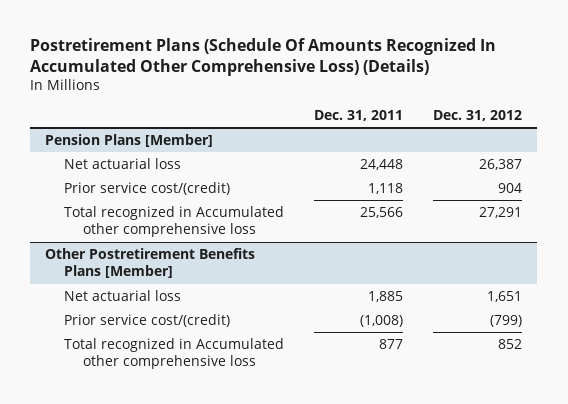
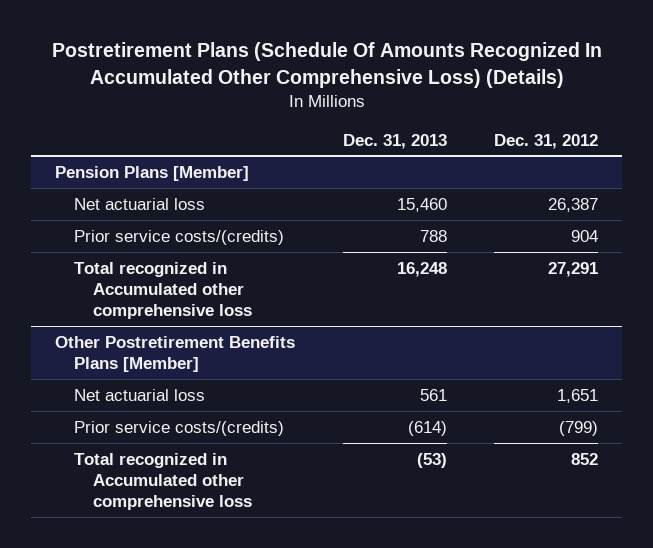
- | Dec. 31, 2011 | Dec. 31, 2012
+ | Dec. 31, 2013 | Dec. 31, 2012
@ Pension Plans [Member]
- Prior service cost/(credit) | 1,118 | 904
+ Prior service costs/(credits) | 788 | 904
@ Other Postretirement Benefits Plans [Member]
- Prior service cost/(credit) | (1,008) | (799)
+ Prior service costs/(credits) | (614) | (799)

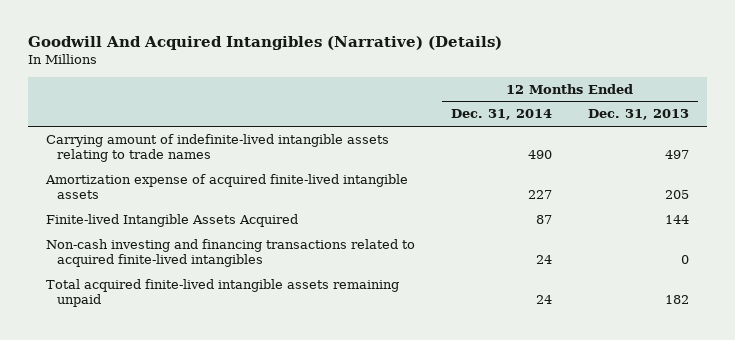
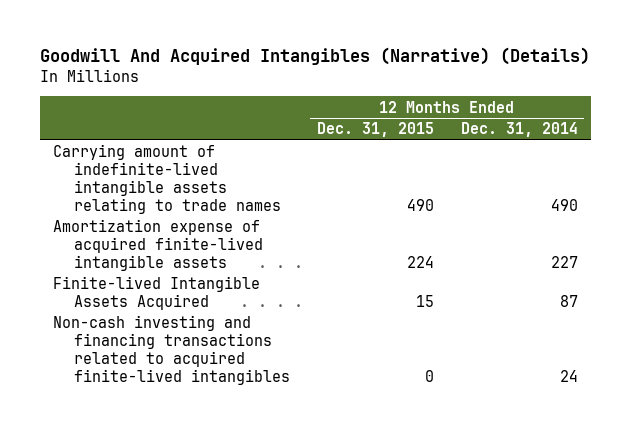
- | 12 Months Ended Dec. 31, 2014 | 12 Months Ended Dec. 31, 2013
+ | 12 Months Ended Dec. 31, 2015 | 12 Months Ended Dec. 31, 2014
- Total acquired finite-lived intangible assets remaining unpaid | 24 | 182

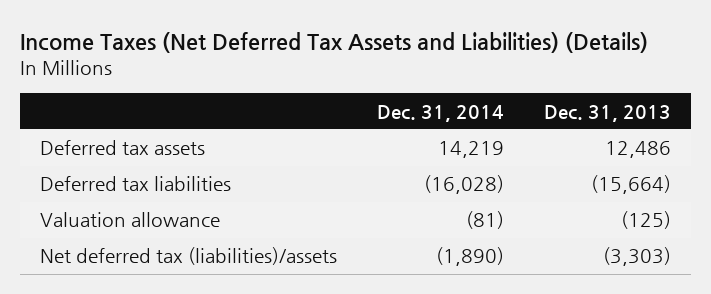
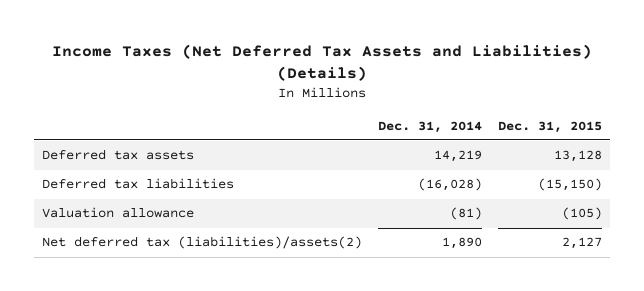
- | Dec. 31, 2014 | Dec. 31, 2013
+ | Dec. 31, 2014 | Dec. 31, 2015
- Net deferred tax (liabilities)/assets | (1,890) | (3,303)
+ Net deferred tax (liabilities)/assets(2) | 1,890 | 2,127

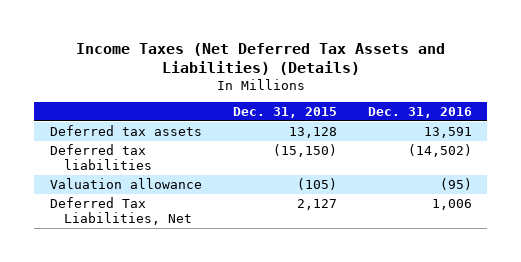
- | Dec. 31, 2014 | Dec. 31, 2015
+ | Dec. 31, 2015 | Dec. 31, 2016
- Net deferred tax (liabilities)/assets(2) | 1,890 | 2,127
+ Deferred Tax Liabilities, Net | 2,127 | 1,006

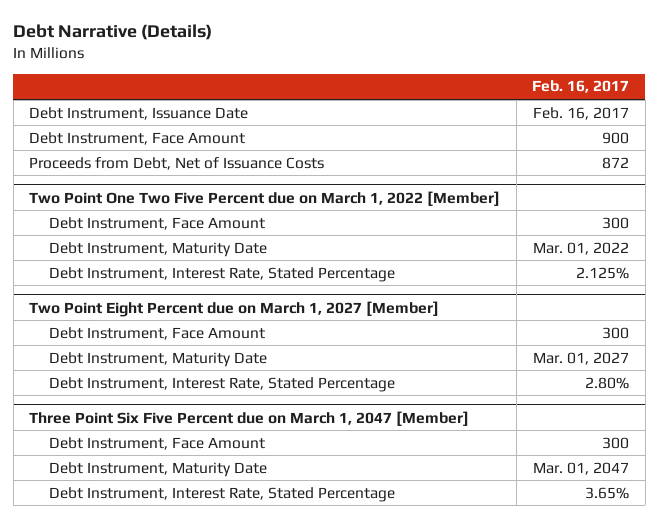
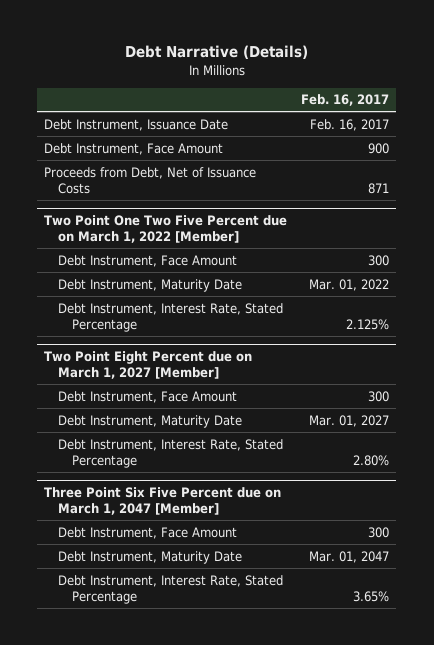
- Proceeds from Debt, Net of Issuance Costs | 872
+ Proceeds from Debt, Net of Issuance Costs | 871

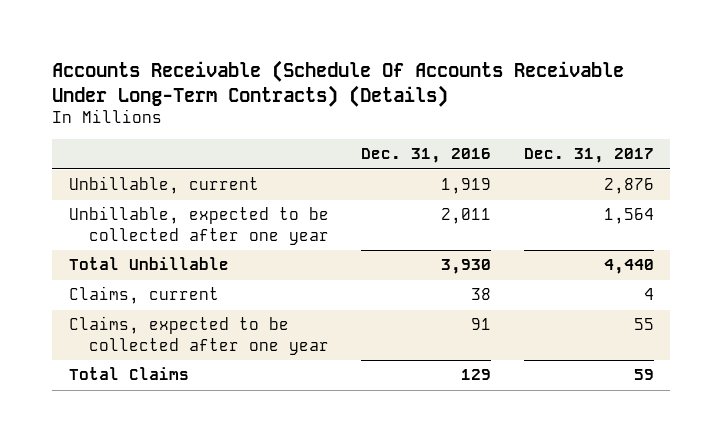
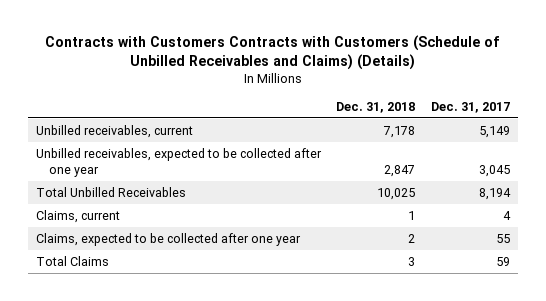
- Accounts Receivable (Schedule Of Accounts Receivable Under Long-Term Contracts) (Details)
+ Contracts with Customers Contracts with Customers (Schedule of Unbilled Receivables and Claims) (Details)
- | Dec. 31, 2016 | Dec. 31, 2017
+ | Dec. 31, 2018 | Dec. 31, 2017
- Unbillable, current | 1,919 | 2,876
- Unbillable, expected to be collected after one year | 2,011 | 1,564
- Total Unbillable | 3,930 | 4,440
+ Unbilled receivables, current | 7,178 | 5,149
+ Unbilled receivables, expected to be collected after one year | 2,847 | 3,045
+ Total Unbilled Receivables | 10,025 | 8,194

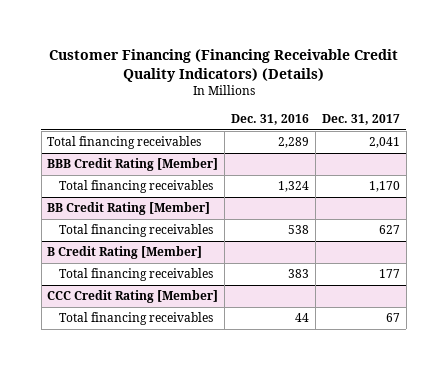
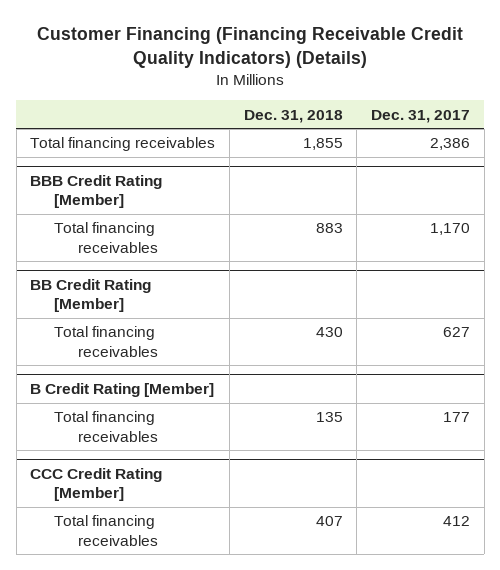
- | Dec. 31, 2016 | Dec. 31, 2017
+ | Dec. 31, 2018 | Dec. 31, 2017
- Total financing receivables | 2,289 | 2,041
+ Total financing receivables | 1,855 | 2,386
@ CCC Credit Rating [Member]
- Total financing receivables | 44 | 67
+ Total financing receivables | 407 | 412

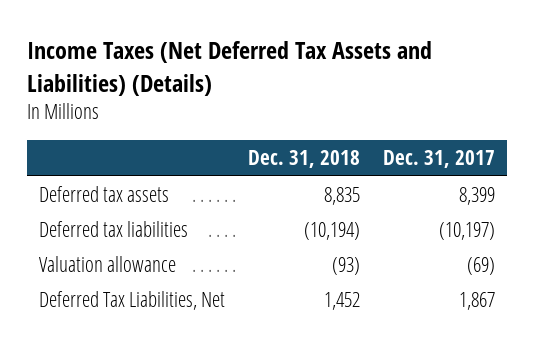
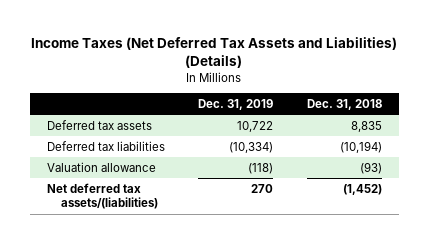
- | Dec. 31, 2018 | Dec. 31, 2017
+ | Dec. 31, 2019 | Dec. 31, 2018
- Deferred Tax Liabilities, Net | 1,452 | 1,867
+ Net deferred tax assets/(liabilities) | 270 | (1,452)

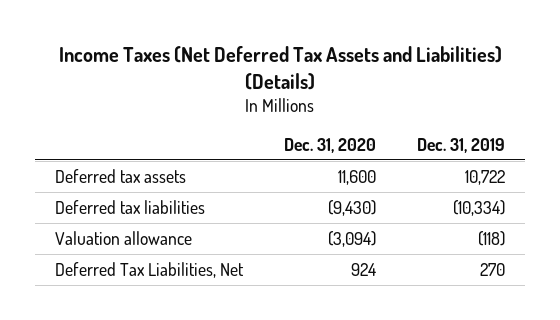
- | Dec. 31, 2019 | Dec. 31, 2018
+ | Dec. 31, 2020 | Dec. 31, 2019
- Net deferred tax assets/(liabilities) | 270 | (1,452)
+ Deferred Tax Liabilities, Net | 924 | 270

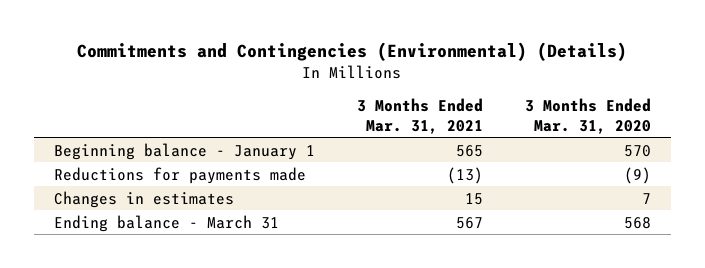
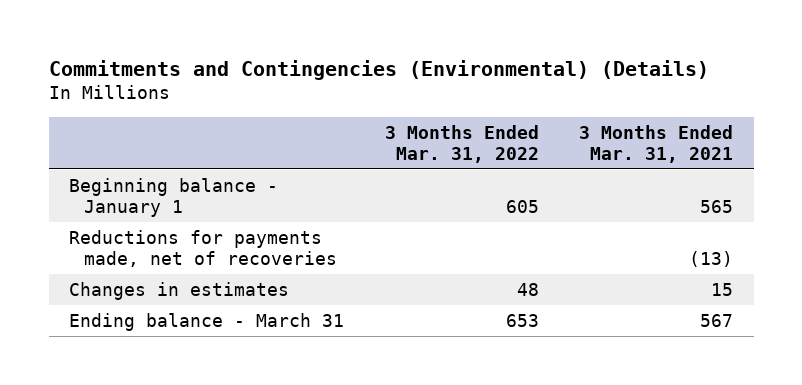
- | 3 Months Ended Mar. 31, 2021 | 3 Months Ended Mar. 31, 2020
+ | 3 Months Ended Mar. 31, 2022 | 3 Months Ended Mar. 31, 2021
- Reductions for payments made | (13) | (9)
+ Reductions for payments made, net of recoveries | | (13)

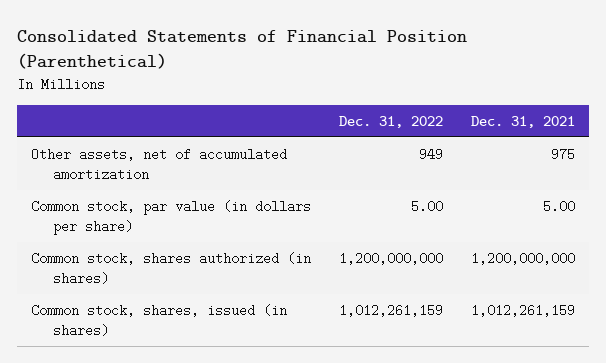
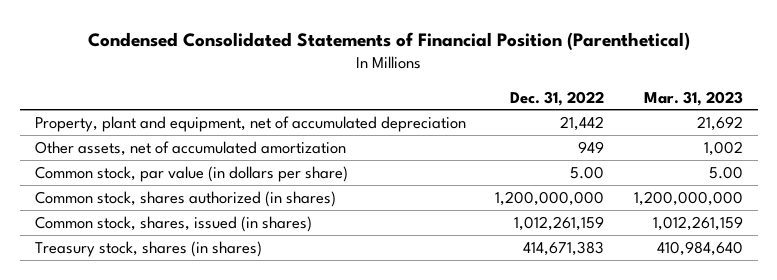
- Consolidated Statements of Financial Position (Parenthetical)
+ Condensed Consolidated Statements of Financial Position (Parenthetical)
- | Dec. 31, 2022 | Dec. 31, 2021
+ | Dec. 31, 2022 | Mar. 31, 2023
+ Property, plant and equipment, net of accumulated depreciation | 21,442 | 21,692
+ Treasury stock, shares (in shares) | 414,671,383 | 410,984,640

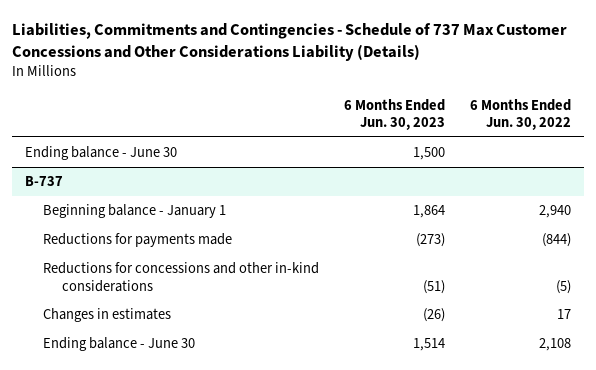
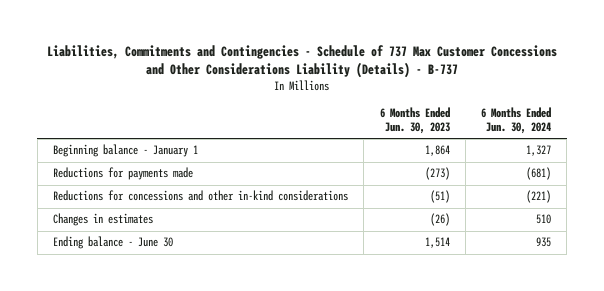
- Liabilities, Commitments and Contingencies - Schedule of 737 Max Customer Concessions and Other Considerations Liability (Details)
+ Liabilities, Commitments and Contingencies - Schedule of 737 Max Customer Concessions and Other Considerations Liability (Details) - B-737
- | 6 Months Ended Jun. 30, 2023 | 6 Months Ended Jun. 30, 2022
+ | 6 Months Ended Jun. 30, 2023 | 6 Months Ended Jun. 30, 2024
- Ending balance - June 30 | 1,500 |
- B-737

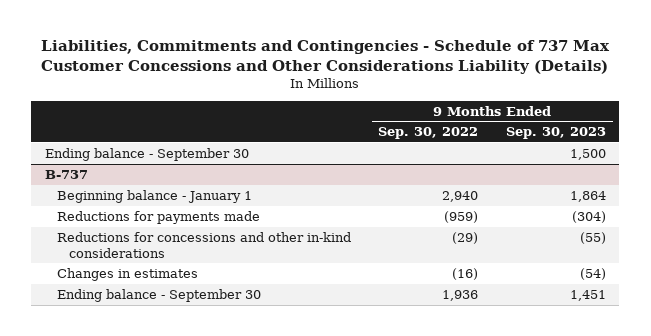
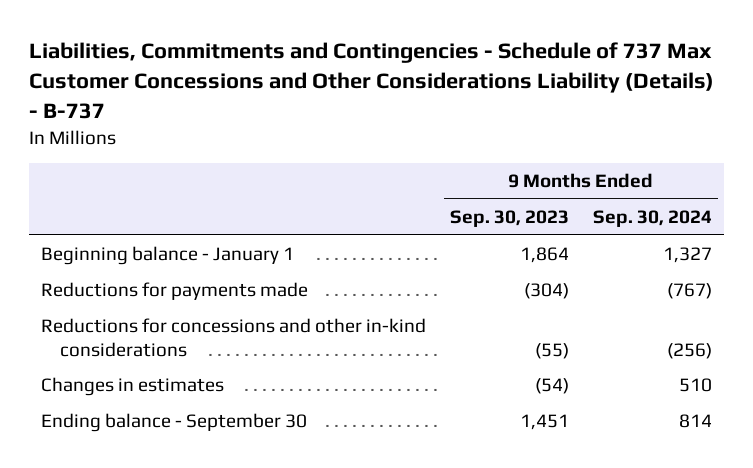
- Liabilities, Commitments and Contingencies - Schedule of 737 Max Customer Concessions and Other Considerations Liability (Details)
+ Liabilities, Commitments and Contingencies - Schedule of 737 Max Customer Concessions and Other Considerations Liability (Details) - B-737
- | 9 Months Ended Sep. 30, 2022 | 9 Months Ended Sep. 30, 2023
+ | 9 Months Ended Sep. 30, 2023 | 9 Months Ended Sep. 30, 2024
- Ending balance - September 30 | | 1,500
- B-737

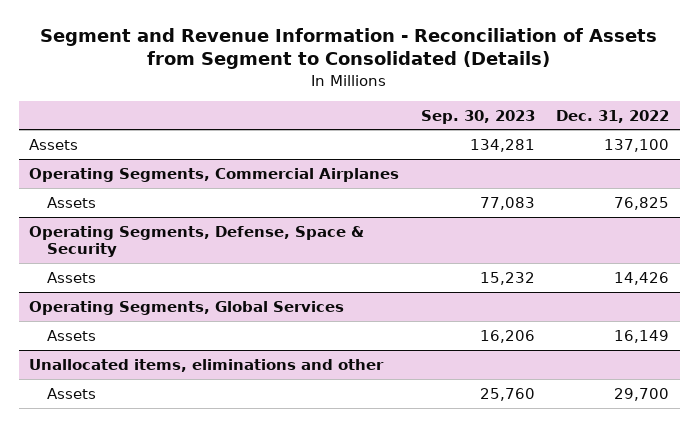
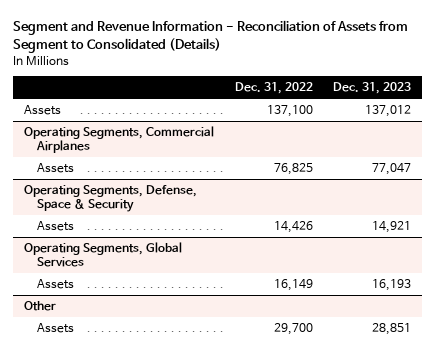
- | Sep. 30, 2023 | Dec. 31, 2022
+ | Dec. 31, 2022 | Dec. 31, 2023
- Unallocated items, eliminations and other
+ Other

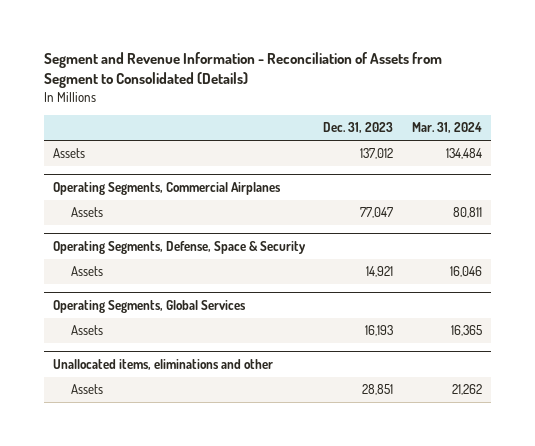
- | Dec. 31, 2022 | Dec. 31, 2023
+ | Dec. 31, 2023 | Mar. 31, 2024
- Other
+ Unallocated items, eliminations and other

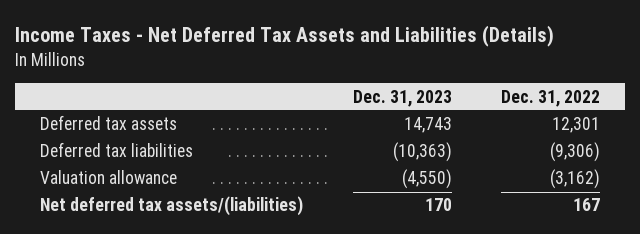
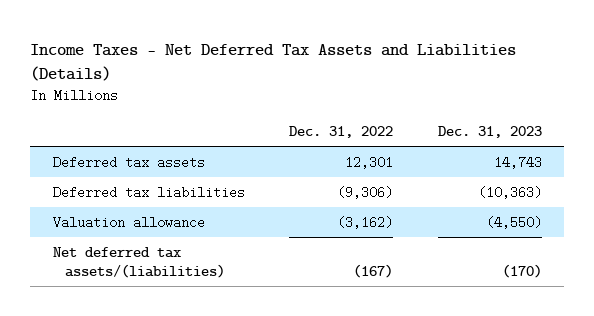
- | Dec. 31, 2023 | Dec. 31, 2022
+ | Dec. 31, 2022 | Dec. 31, 2023
- Net deferred tax assets/(liabilities) | 170 | 167
+ Net deferred tax assets/(liabilities) | (167) | (170)

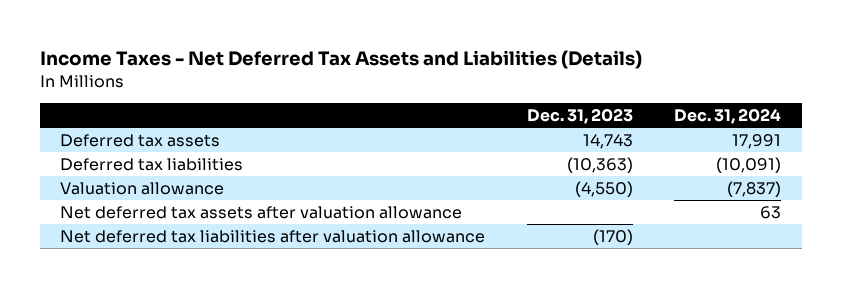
- | Dec. 31, 2022 | Dec. 31, 2023
+ | Dec. 31, 2023 | Dec. 31, 2024
- Net deferred tax assets/(liabilities) | (167) | (170)
+ Net deferred tax assets after valuation allowance | | 63
+ Net deferred tax liabilities after valuation allowance | (170) |

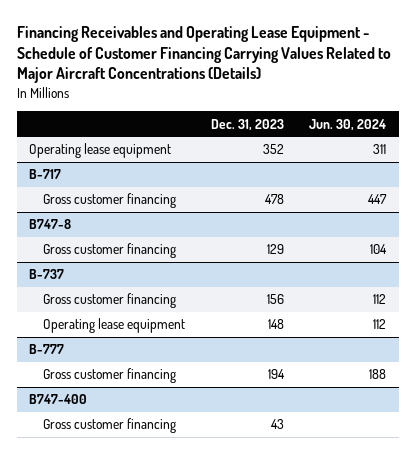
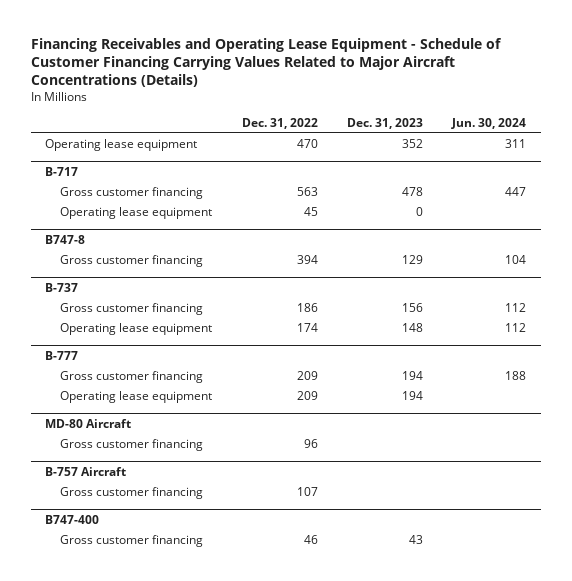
- | Dec. 31, 2023 | Jun. 30, 2024
+ | Dec. 31, 2022 | Dec. 31, 2023 | Jun. 30, 2024
@ B-717
+ Operating lease equipment | 45 | 0 |
@ B-777
+ Operating lease equipment | 209 | 194 |
+ MD-80 Aircraft
+ Gross customer financing | 96 | |
+ B-757 Aircraft
+ Gross customer financing | 107 | |

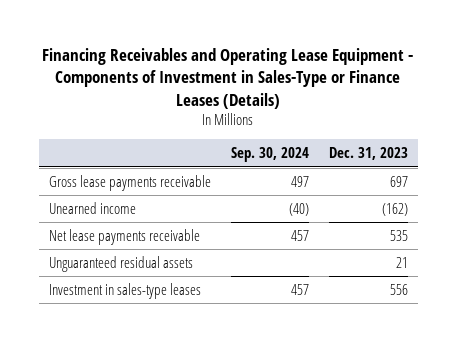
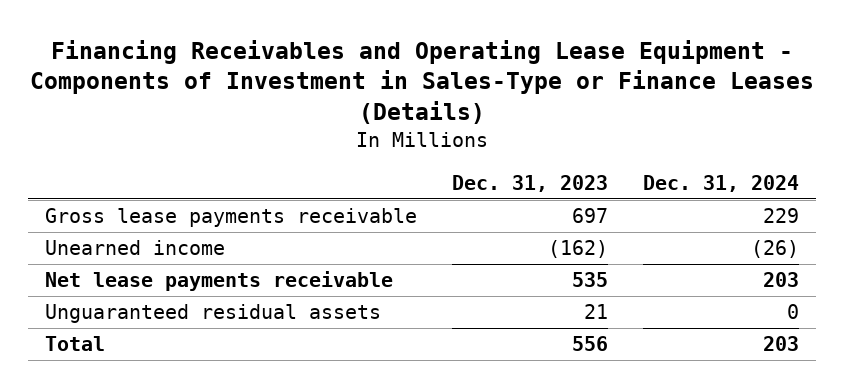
- | Sep. 30, 2024 | Dec. 31, 2023
+ | Dec. 31, 2023 | Dec. 31, 2024
- Investment in sales-type leases | 457 | 556
+ Total | 556 | 203

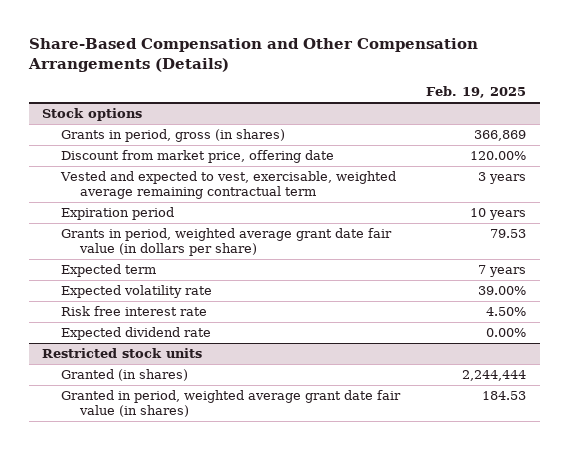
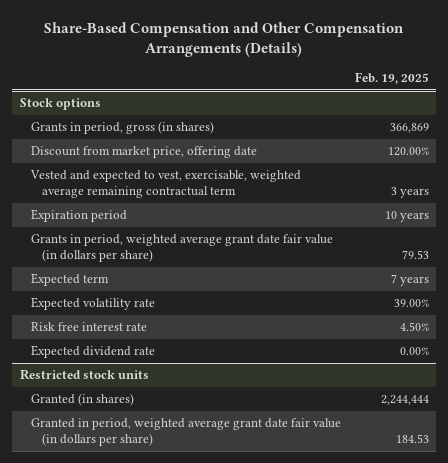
@ Restricted stock units
- Granted in period, weighted average grant date fair value (in shares) | 184.53
+ Granted in period, weighted average grant date fair value (in dollars per share) | 184.53

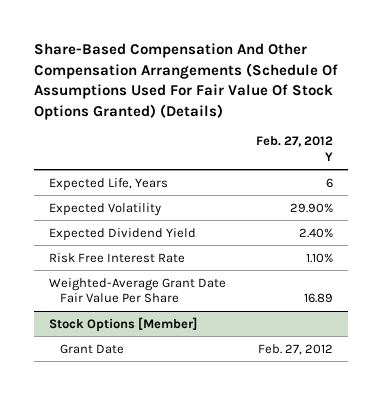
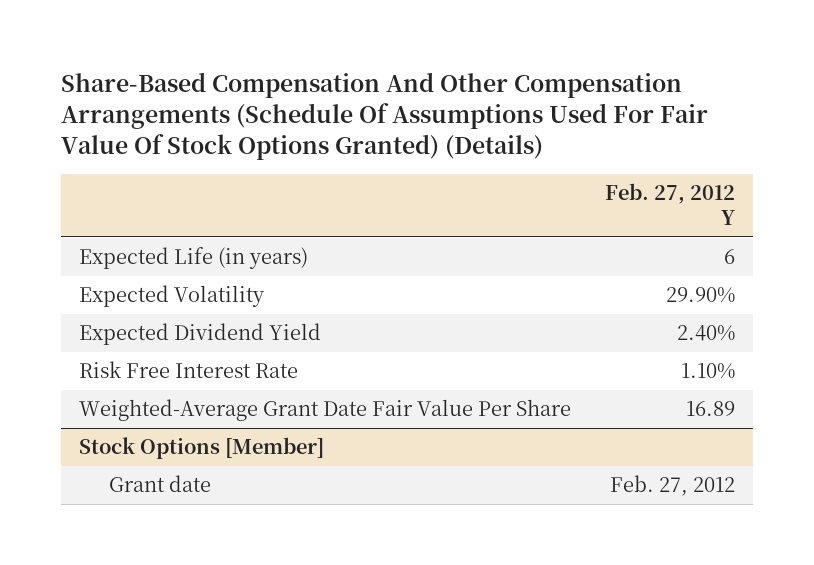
- Expected Life, Years | 6
+ Expected Life (in years) | 6
@ Stock Options [Member]
- Grant Date | Feb. 27, 2012
+ Grant date | Feb. 27, 2012

